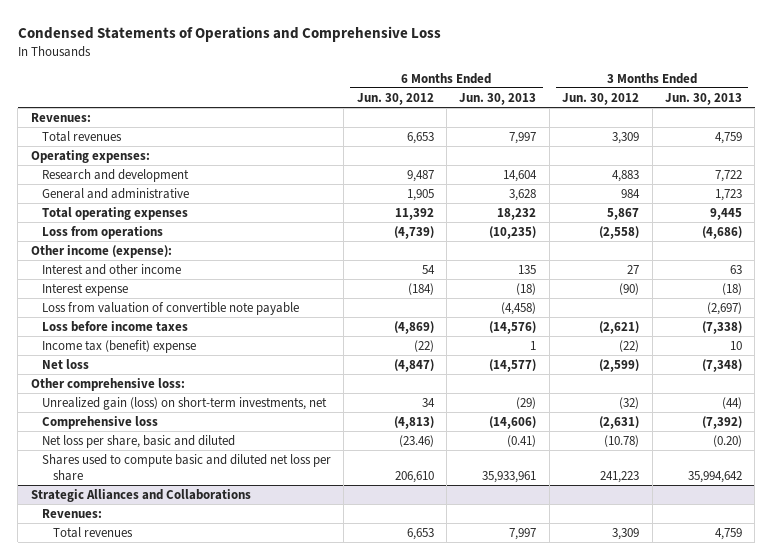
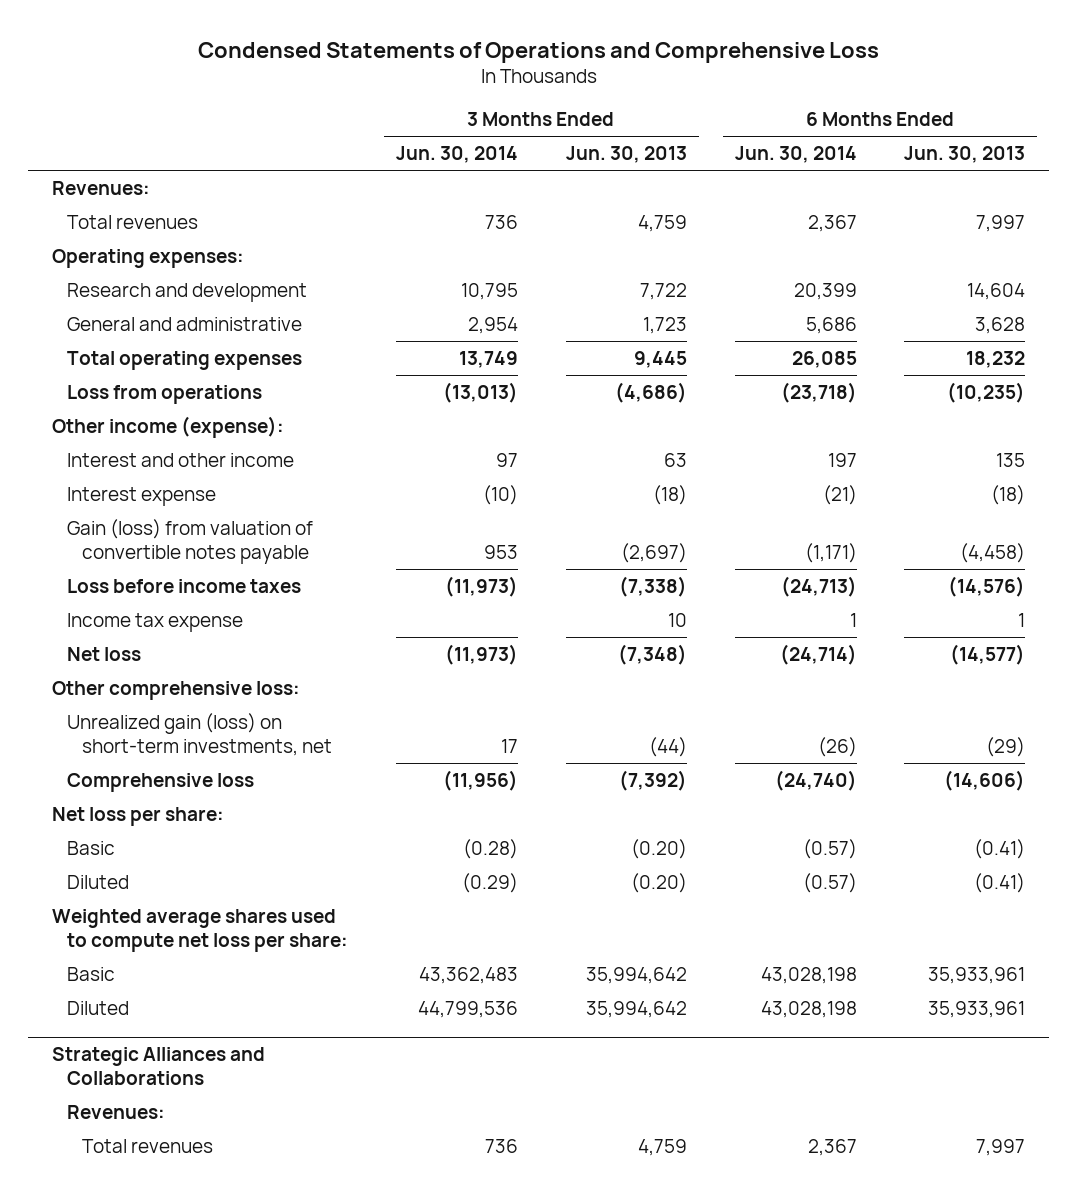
- | 6 Months Ended Jun. 30, 2012 | 6 Months Ended Jun. 30, 2013 | 3 Months Ended Jun. 30, 2012 | 3 Months Ended Jun. 30, 2013
+ | 3 Months Ended Jun. 30, 2014 | 3 Months Ended Jun. 30, 2013 | 6 Months Ended Jun. 30, 2014 | 6 Months Ended Jun. 30, 2013
- Loss from valuation of convertible note payable | | (4,458) | | (2,697)
+ Gain (loss) from valuation of convertible notes payable | 953 | (2,697) | (1,171) | (4,458)
- Income tax (benefit) expense | (22) | 1 | (22) | 10
+ Income tax expense | | 10 | 1 | 1
- Net loss per share, basic and diluted | (23.46) | (0.41) | (10.78) | (0.20)
- Shares used to compute basic and diluted net loss per share | 206,610 | 35,933,961 | 241,223 | 35,994,642
+ Net loss per share:
+ Basic | (0.28) | (0.20) | (0.57) | (0.41)
+ Diluted | (0.29) | (0.20) | (0.57) | (0.41)
+ Weighted average shares used to compute net loss per share:
+ Basic | 43,362,483 | 35,994,642 | 43,028,198 | 35,933,961
+ Diluted | 44,799,536 | 35,994,642 | 43,028,198 | 35,933,961

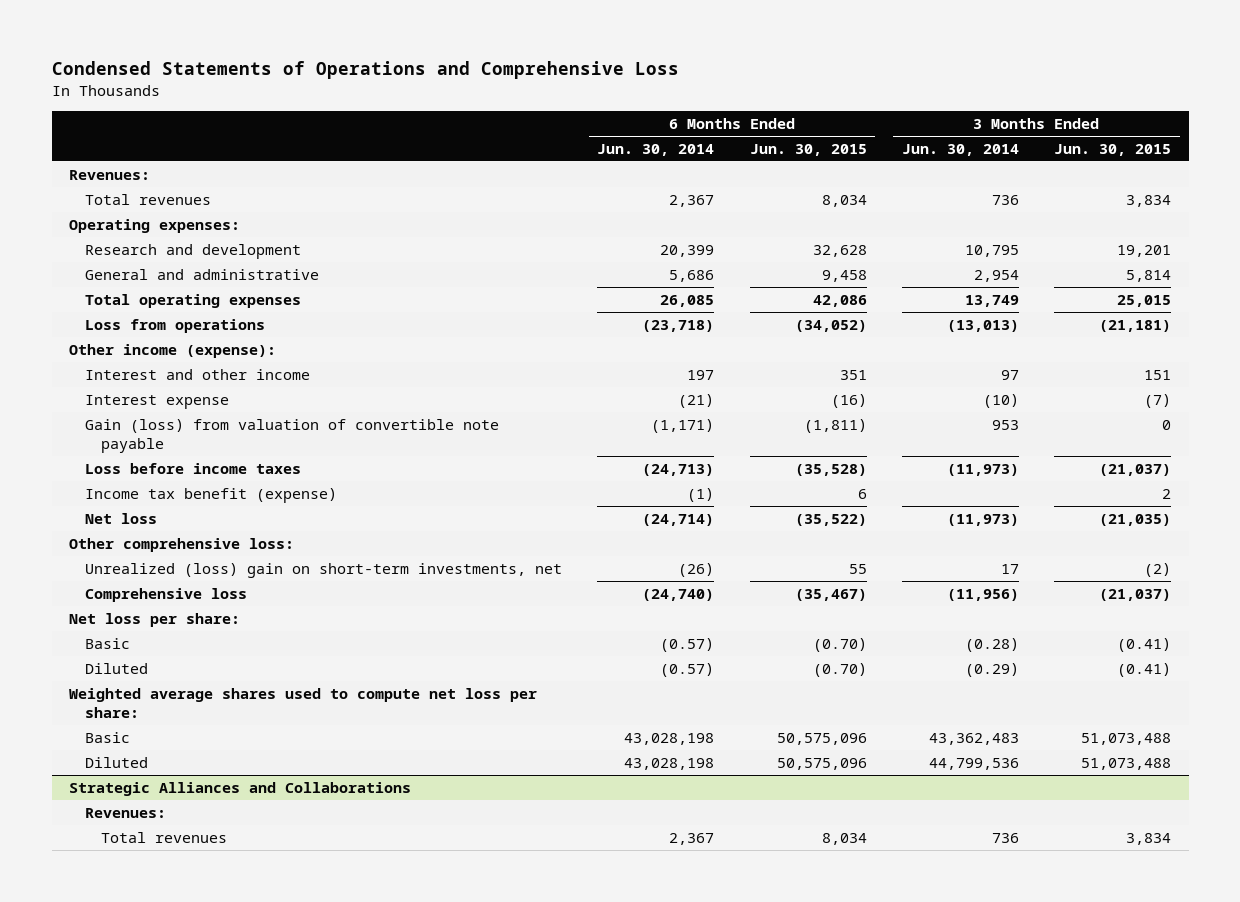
- | 3 Months Ended Jun. 30, 2014 | 3 Months Ended Jun. 30, 2013 | 6 Months Ended Jun. 30, 2014 | 6 Months Ended Jun. 30, 2013
+ | 6 Months Ended Jun. 30, 2014 | 6 Months Ended Jun. 30, 2015 | 3 Months Ended Jun. 30, 2014 | 3 Months Ended Jun. 30, 2015
- Gain (loss) from valuation of convertible notes payable | 953 | (2,697) | (1,171) | (4,458)
+ Gain (loss) from valuation of convertible note payable | (1,171) | (1,811) | 953 | 0
- Income tax expense | | 10 | 1 | 1
+ Income tax benefit (expense) | (1) | 6 | | 2
- Unrealized gain (loss) on short-term investments, net | 17 | (44) | (26) | (29)
+ Unrealized (loss) gain on short-term investments, net | (26) | 55 | 17 | (2)

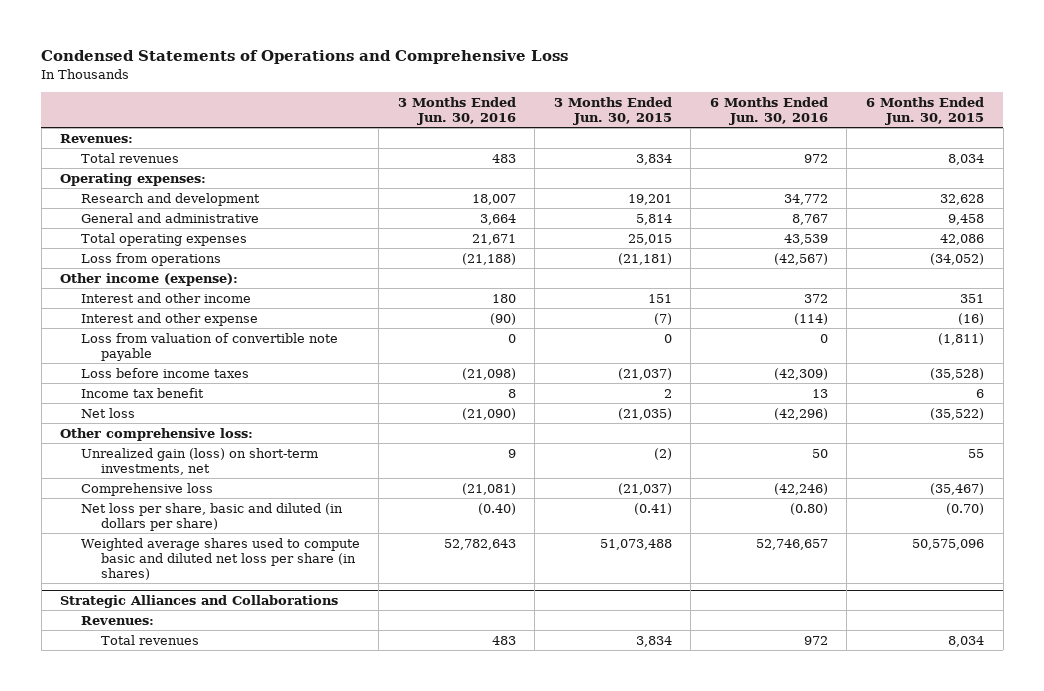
- | 6 Months Ended Jun. 30, 2014 | 6 Months Ended Jun. 30, 2015 | 3 Months Ended Jun. 30, 2014 | 3 Months Ended Jun. 30, 2015
+ | 3 Months Ended Jun. 30, 2016 | 3 Months Ended Jun. 30, 2015 | 6 Months Ended Jun. 30, 2016 | 6 Months Ended Jun. 30, 2015
- Interest expense | (21) | (16) | (10) | (7)
- Gain (loss) from valuation of convertible note payable | (1,171) | (1,811) | 953 | 0
+ Interest and other expense | (90) | (7) | (114) | (16)
+ Loss from valuation of convertible note payable | 0 | 0 | 0 | (1,811)
- Income tax benefit (expense) | (1) | 6 | | 2
+ Income tax benefit | 8 | 2 | 13 | 6
- Unrealized (loss) gain on short-term investments, net | (26) | 55 | 17 | (2)
+ Unrealized gain (loss) on short-term investments, net | 9 | (2) | 50 | 55
- Net loss per share:
- Basic | (0.57) | (0.70) | (0.28) | (0.41)
- Diluted | (0.57) | (0.70) | (0.29) | (0.41)
- Weighted average shares used to compute net loss per share:
- Basic | 43,028,198 | 50,575,096 | 43,362,483 | 51,073,488
- Diluted | 43,028,198 | 50,575,096 | 44,799,536 | 51,073,488
+ Net loss per share, basic and diluted (in dollars per share) | (0.40) | (0.41) | (0.80) | (0.70)
+ Weighted average shares used to compute basic and diluted net loss per share (in shares) | 52,782,643 | 51,073,488 | 52,746,657 | 50,575,096

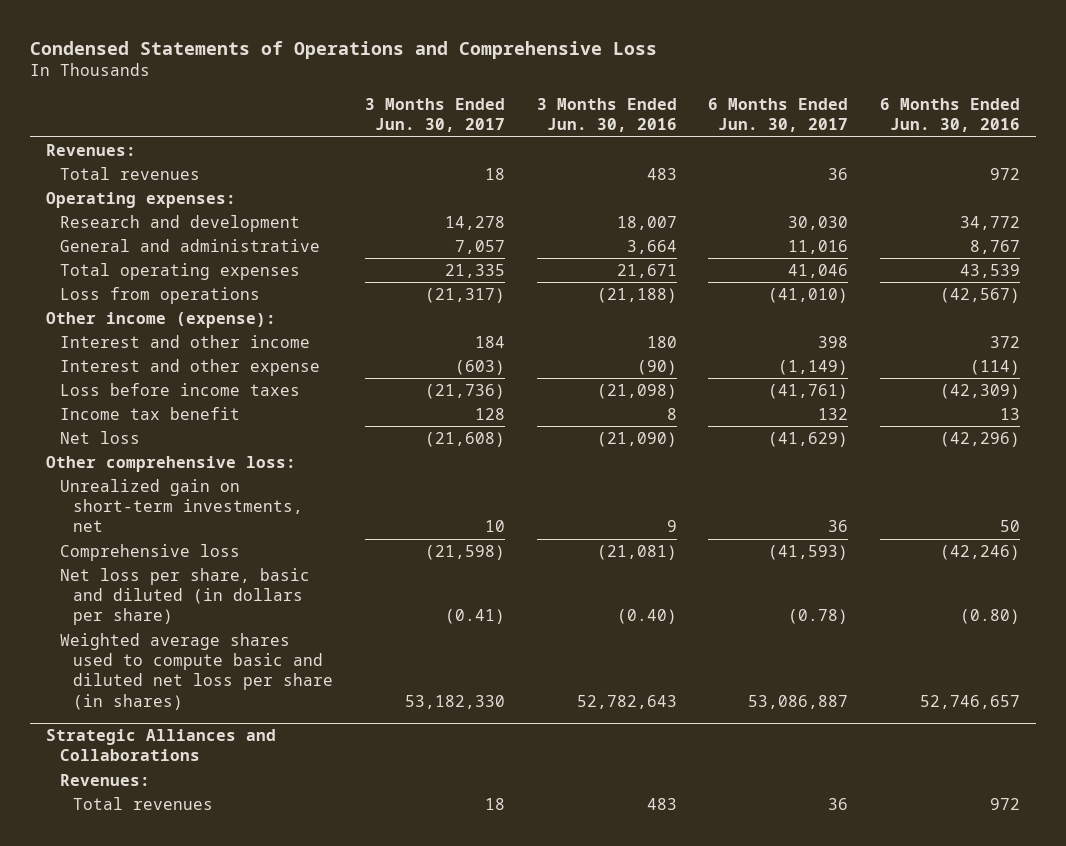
- | 3 Months Ended Jun. 30, 2016 | 3 Months Ended Jun. 30, 2015 | 6 Months Ended Jun. 30, 2016 | 6 Months Ended Jun. 30, 2015
+ | 3 Months Ended Jun. 30, 2017 | 3 Months Ended Jun. 30, 2016 | 6 Months Ended Jun. 30, 2017 | 6 Months Ended Jun. 30, 2016
- Loss from valuation of convertible note payable | 0 | 0 | 0 | (1,811)
- Unrealized gain (loss) on short-term investments, net | 9 | (2) | 50 | 55
+ Unrealized gain on short-term investments, net | 10 | 9 | 36 | 50

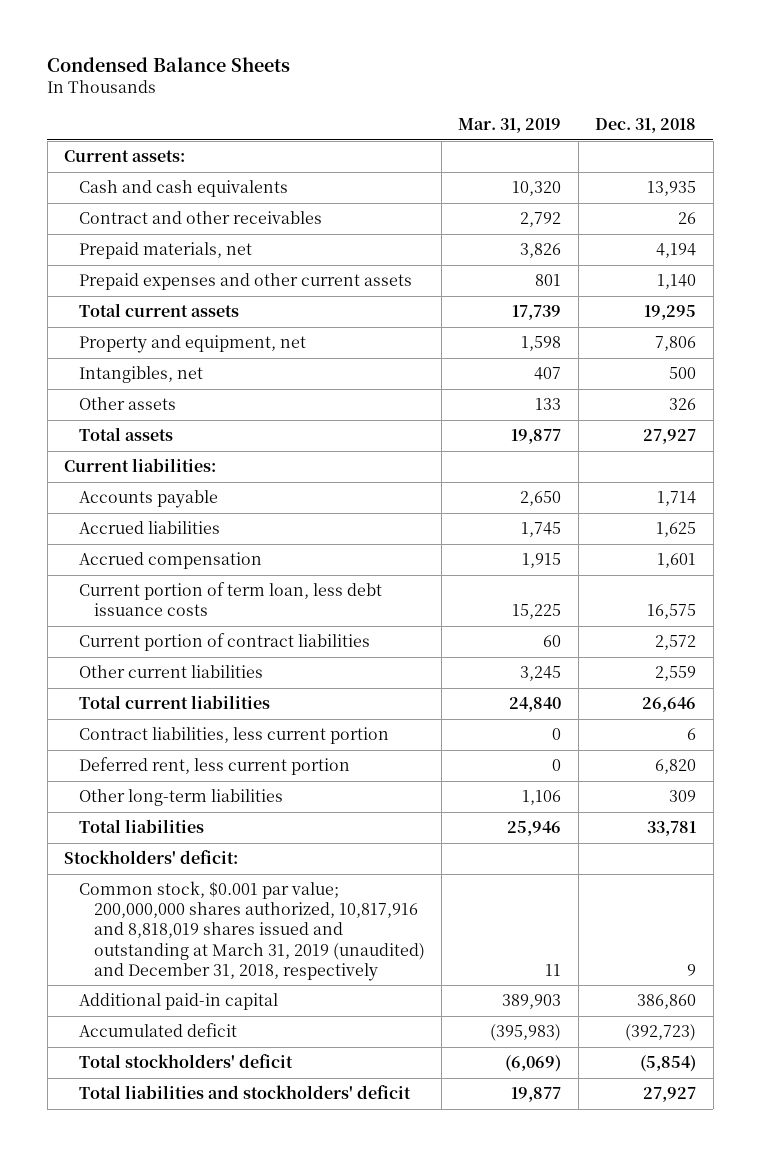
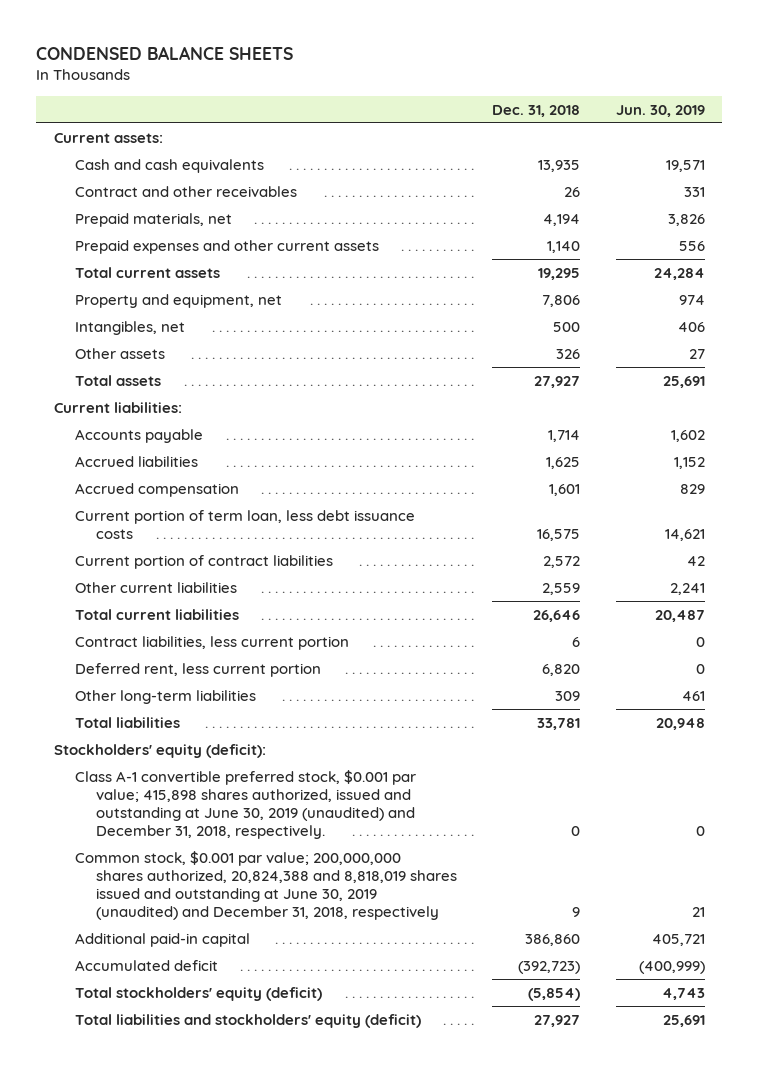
- Condensed Balance Sheets
+ CONDENSED BALANCE SHEETS
- | Mar. 31, 2019 | Dec. 31, 2018
+ | Dec. 31, 2018 | Jun. 30, 2019
- Stockholders' deficit:
- Common stock, $0.001 par value; 200,000,000 shares authorized, 10,817,916 and 8,818,019 shares issued and outstanding at March 31, 2019 (unaudited) and December 31, 2018, respectively | 11 | 9
+ Stockholders' equity (deficit):
+ Class A-1 convertible preferred stock, $0.001 par value; 415,898 shares authorized, issued and outstanding at June 30, 2019 (unaudited) and December 31, 2018, respectively. | 0 | 0
+ Common stock, $0.001 par value; 200,000,000 shares authorized, 20,824,388 and 8,818,019 shares issued and outstanding at June 30, 2019 (unaudited) and December 31, 2018, respectively | 9 | 21
- Total stockholders' deficit | (6,069) | (5,854)
- Total liabilities and stockholders' deficit | 19,877 | 27,927
+ Total stockholders' equity (deficit) | (5,854) | 4,743
+ Total liabilities and stockholders' equity (deficit) | 27,927 | 25,691

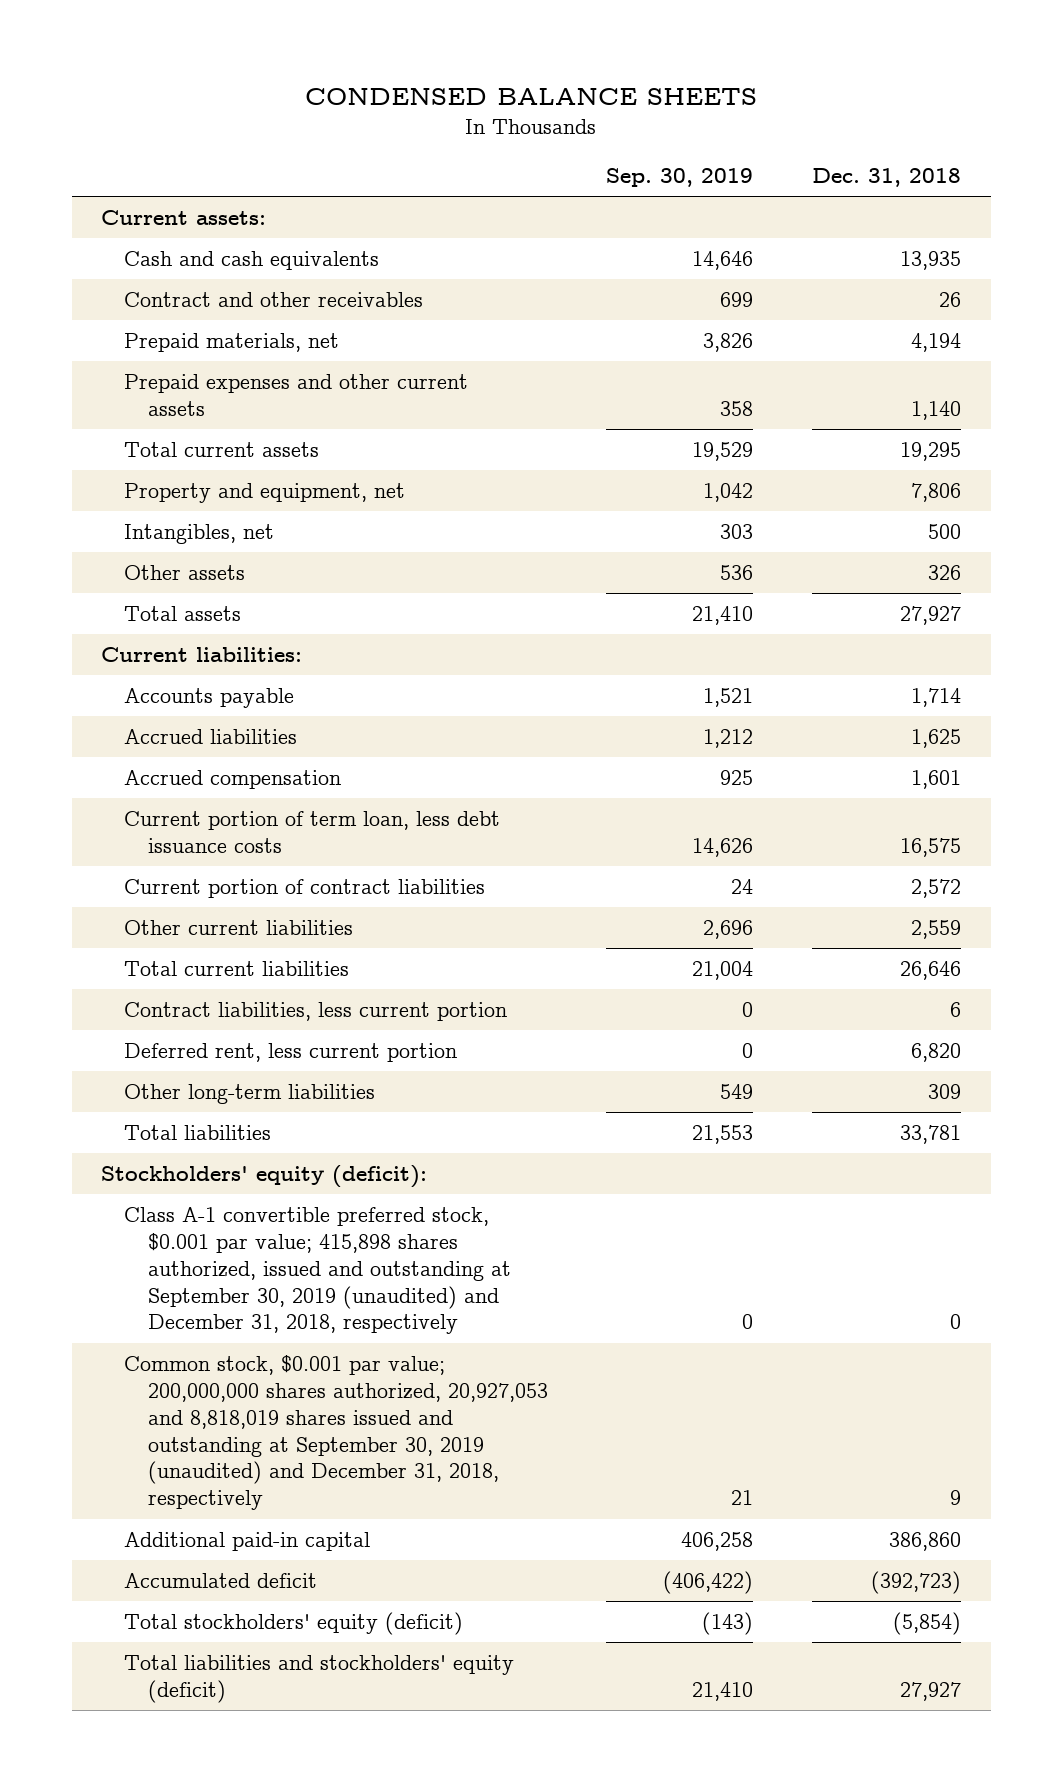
- | Dec. 31, 2018 | Jun. 30, 2019
+ | Sep. 30, 2019 | Dec. 31, 2018
- Class A-1 convertible preferred stock, $0.001 par value; 415,898 shares authorized, issued and outstanding at June 30, 2019 (unaudited) and December 31, 2018, respectively. | 0 | 0
- Common stock, $0.001 par value; 200,000,000 shares authorized, 20,824,388 and 8,818,019 shares issued and outstanding at June 30, 2019 (unaudited) and December 31, 2018, respectively | 9 | 21
+ Class A-1 convertible preferred stock, $0.001 par value; 415,898 shares authorized, issued and outstanding at September 30, 2019 (unaudited) and December 31, 2018, respectively | 0 | 0
+ Common stock, $0.001 par value; 200,000,000 shares authorized, 20,927,053 and 8,818,019 shares issued and outstanding at September 30, 2019 (unaudited) and December 31, 2018, respectively | 21 | 9

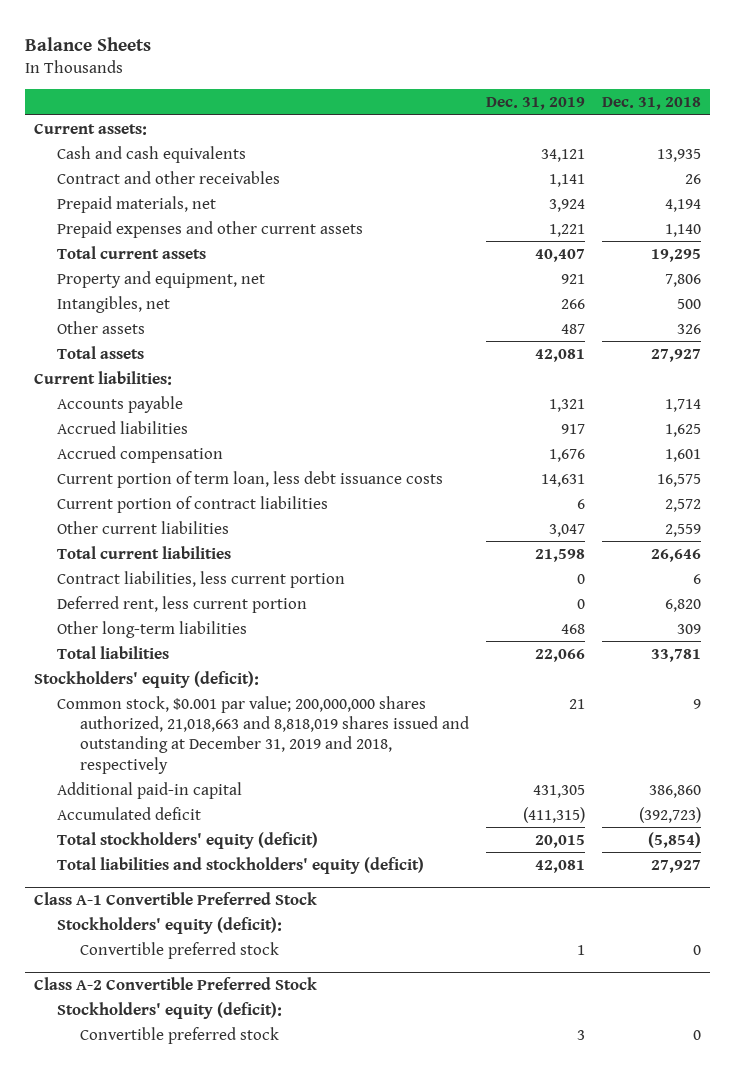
- CONDENSED BALANCE SHEETS
+ Balance Sheets
- | Sep. 30, 2019 | Dec. 31, 2018
+ | Dec. 31, 2019 | Dec. 31, 2018
- Class A-1 convertible preferred stock, $0.001 par value; 415,898 shares authorized, issued and outstanding at September 30, 2019 (unaudited) and December 31, 2018, respectively | 0 | 0
- Common stock, $0.001 par value; 200,000,000 shares authorized, 20,927,053 and 8,818,019 shares issued and outstanding at September 30, 2019 (unaudited) and December 31, 2018, respectively | 21 | 9
+ Common stock, $0.001 par value; 200,000,000 shares authorized, 21,018,663 and 8,818,019 shares issued and outstanding at December 31, 2019 and 2018, respectively | 21 | 9
+ Class A-1 Convertible Preferred Stock
+ Stockholders' equity (deficit):
+ Convertible preferred stock | 1 | 0
+ Class A-2 Convertible Preferred Stock
+ Stockholders' equity (deficit):
+ Convertible preferred stock | 3 | 0

